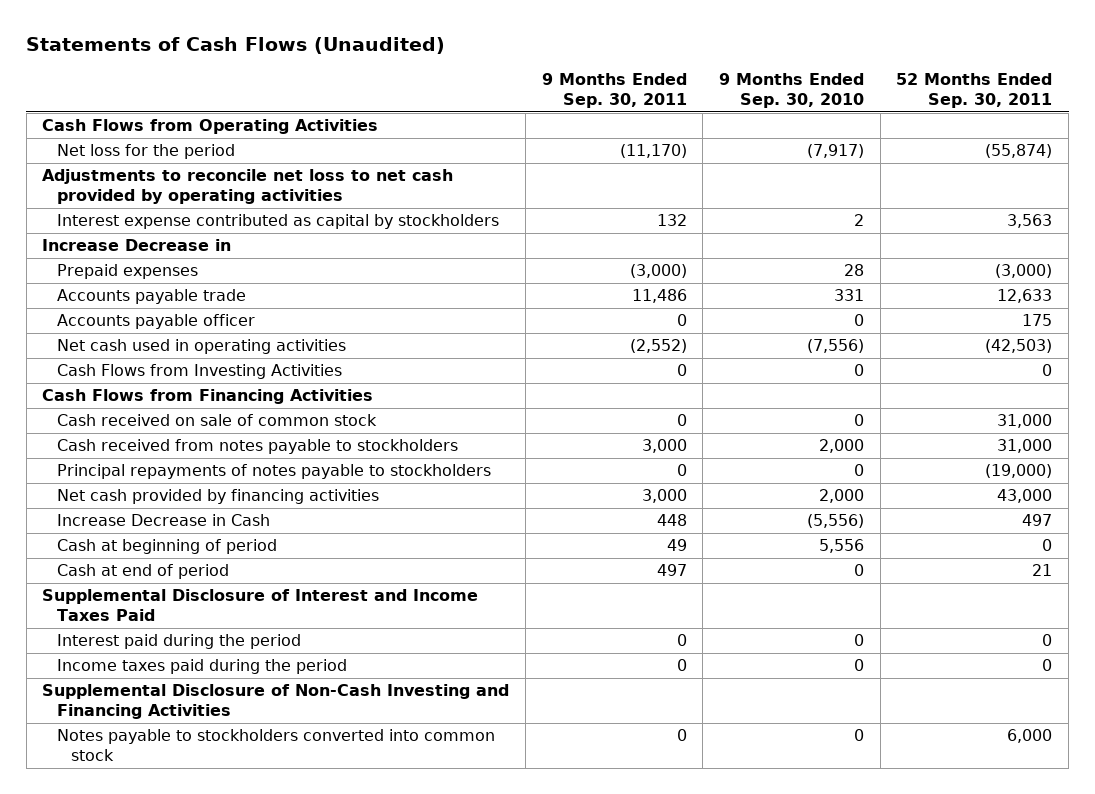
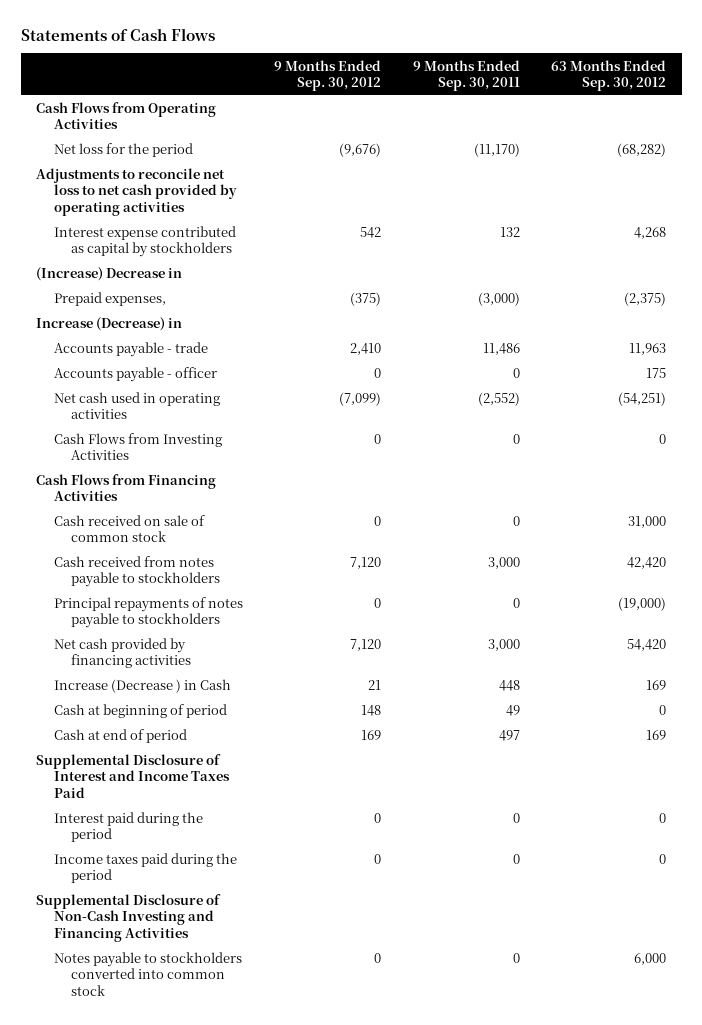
- Statements of Cash Flows (Unaudited)
+ Statements of Cash Flows
- | 9 Months Ended Sep. 30, 2011 | 9 Months Ended Sep. 30, 2010 | 52 Months Ended Sep. 30, 2011
+ | 9 Months Ended Sep. 30, 2012 | 9 Months Ended Sep. 30, 2011 | 63 Months Ended Sep. 30, 2012
- Increase Decrease in
- Prepaid expenses | (3,000) | 28 | (3,000)
- Accounts payable trade | 11,486 | 331 | 12,633
- Accounts payable officer | 0 | 0 | 175
+ (Increase) Decrease in
+ Prepaid expenses, | (375) | (3,000) | (2,375)
+ Increase (Decrease) in
+ Accounts payable - trade | 2,410 | 11,486 | 11,963
+ Accounts payable - officer | 0 | 0 | 175
- Increase Decrease in Cash | 448 | (5,556) | 497
+ Increase (Decrease ) in Cash | 21 | 448 | 169

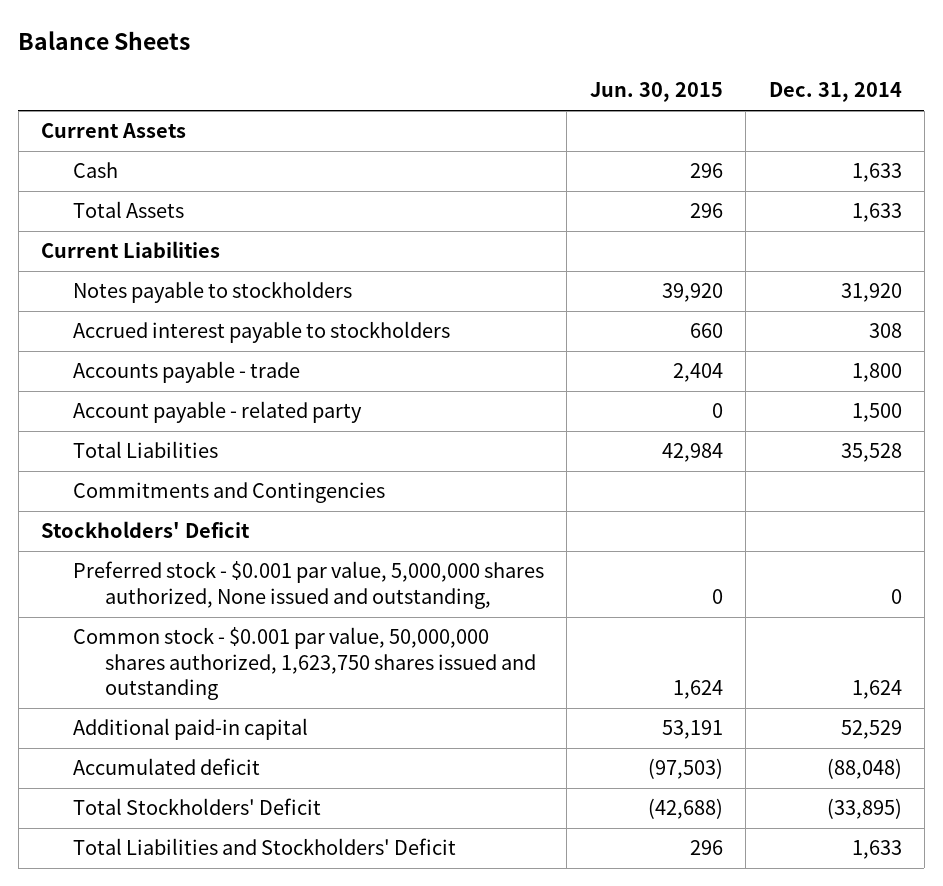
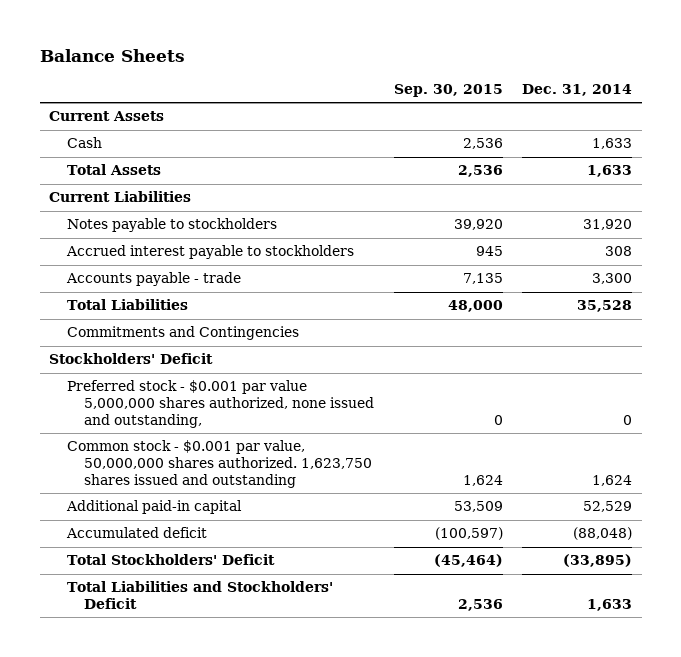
- | Jun. 30, 2015 | Dec. 31, 2014
+ | Sep. 30, 2015 | Dec. 31, 2014
- Accounts payable - trade | 2,404 | 1,800
- Account payable - related party | 0 | 1,500
+ Accounts payable - trade | 7,135 | 3,300
- Preferred stock - $0.001 par value, 5,000,000 shares authorized, None issued and outstanding, | 0 | 0
- Common stock - $0.001 par value, 50,000,000 shares authorized, 1,623,750 shares issued and outstanding | 1,624 | 1,624
+ Preferred stock - $0.001 par value 5,000,000 shares authorized, none issued and outstanding, | 0 | 0
+ Common stock - $0.001 par value, 50,000,000 shares authorized. 1,623,750 shares issued and outstanding | 1,624 | 1,624

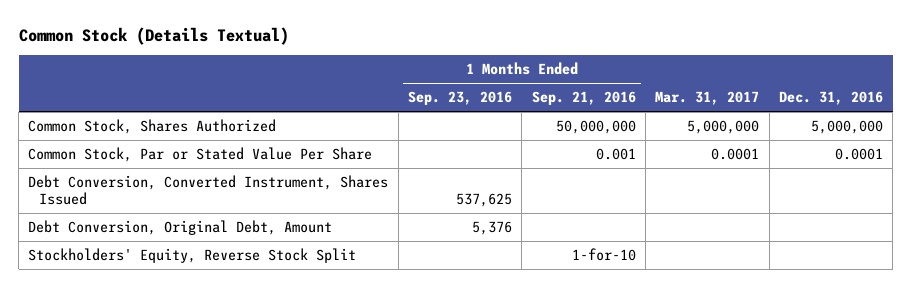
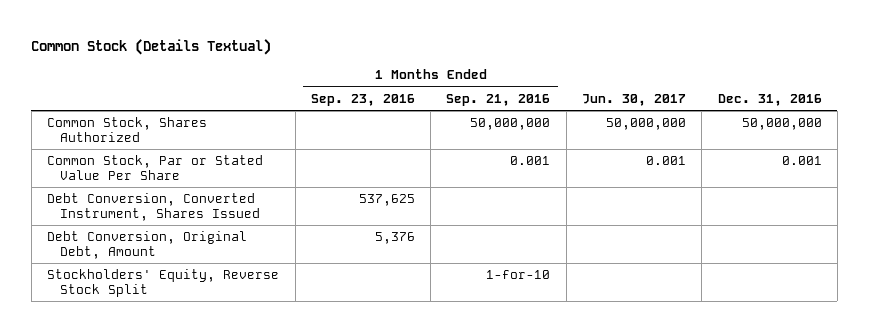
- | 1 Months Ended Sep. 23, 2016 | 1 Months Ended Sep. 21, 2016 | Mar. 31, 2017 | Dec. 31, 2016
+ | 1 Months Ended Sep. 23, 2016 | 1 Months Ended Sep. 21, 2016 | Jun. 30, 2017 | Dec. 31, 2016
- Common Stock, Shares Authorized | | 50,000,000 | 5,000,000 | 5,000,000
- Common Stock, Par or Stated Value Per Share | | 0.001 | 0.0001 | 0.0001
+ Common Stock, Shares Authorized | | 50,000,000 | 50,000,000 | 50,000,000
+ Common Stock, Par or Stated Value Per Share | | 0.001 | 0.001 | 0.001

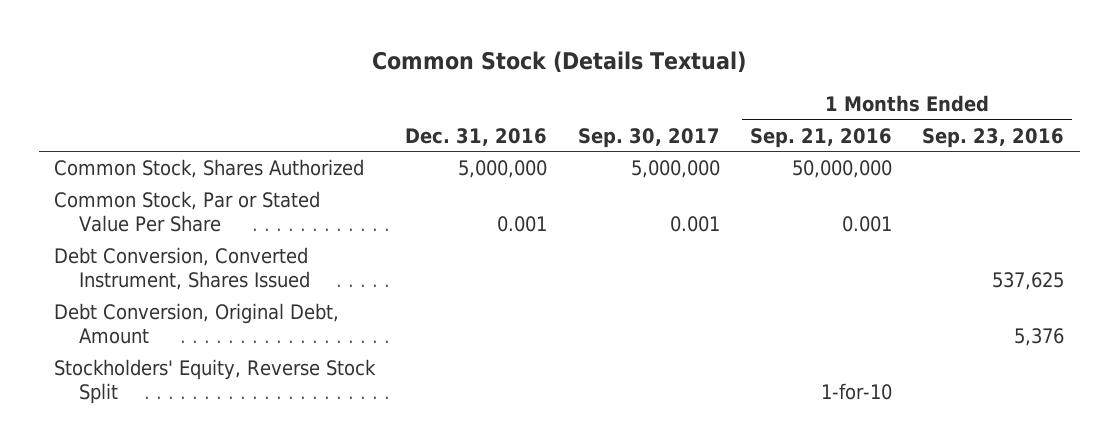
- | 1 Months Ended Sep. 23, 2016 | 1 Months Ended Sep. 21, 2016 | Jun. 30, 2017 | Dec. 31, 2016
+ | Dec. 31, 2016 | Sep. 30, 2017 | 1 Months Ended Sep. 21, 2016 | 1 Months Ended Sep. 23, 2016
- Common Stock, Shares Authorized | | 50,000,000 | 50,000,000 | 50,000,000
+ Common Stock, Shares Authorized | 5,000,000 | 5,000,000 | 50,000,000 |

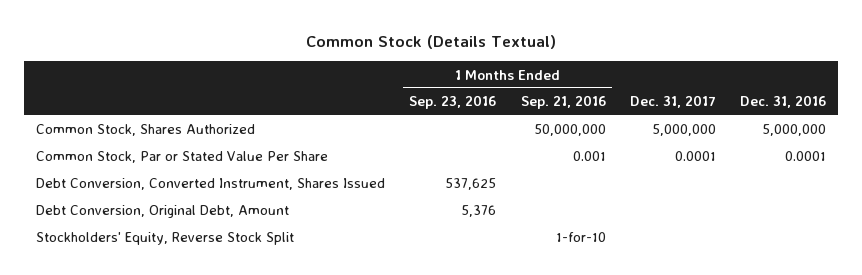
- | Dec. 31, 2016 | Sep. 30, 2017 | 1 Months Ended Sep. 21, 2016 | 1 Months Ended Sep. 23, 2016
+ | 1 Months Ended Sep. 23, 2016 | 1 Months Ended Sep. 21, 2016 | Dec. 31, 2017 | Dec. 31, 2016
- Common Stock, Par or Stated Value Per Share | 0.001 | 0.001 | 0.001 |
+ Common Stock, Par or Stated Value Per Share | | 0.001 | 0.0001 | 0.0001

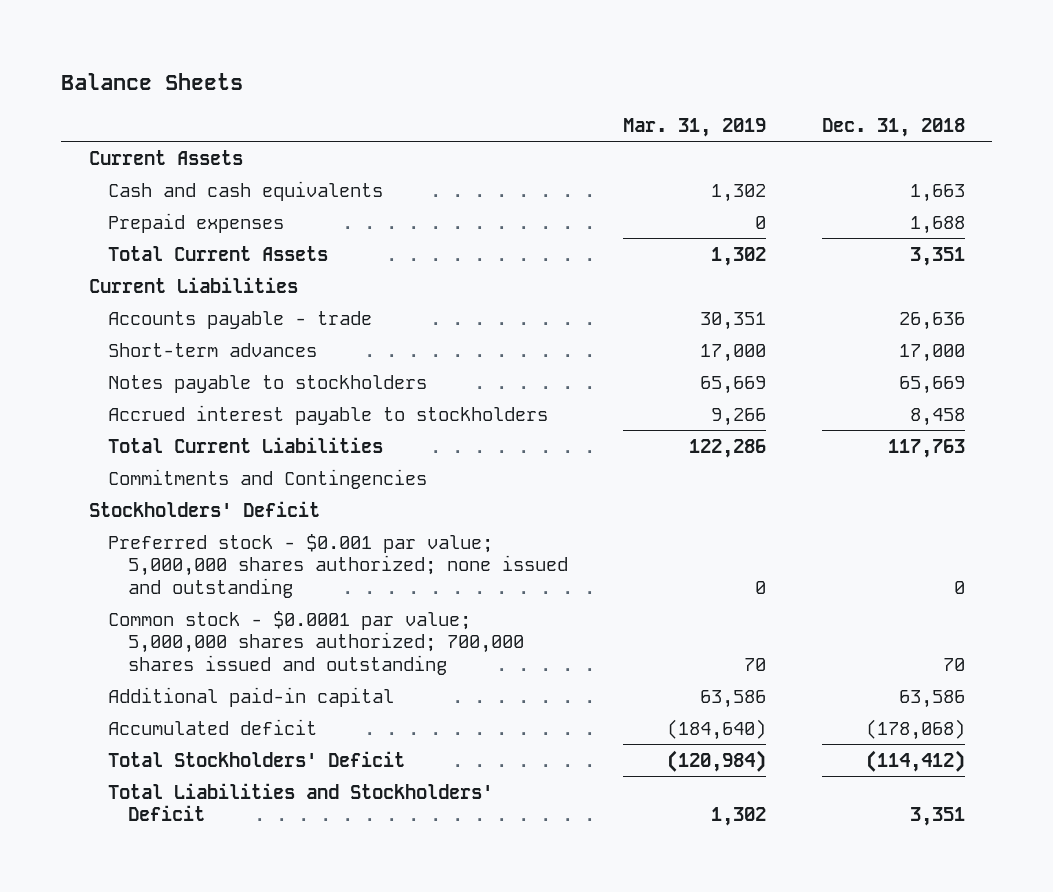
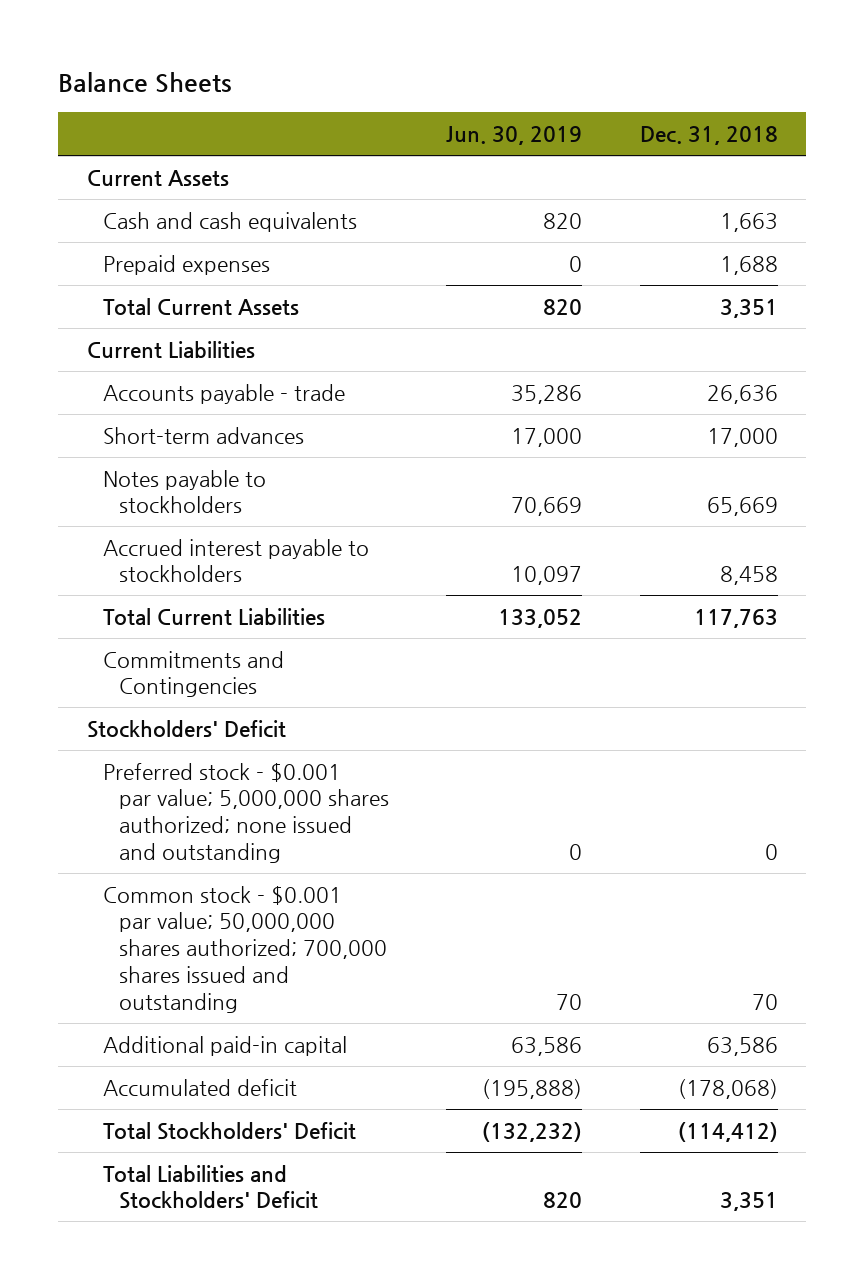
- | Mar. 31, 2019 | Dec. 31, 2018
+ | Jun. 30, 2019 | Dec. 31, 2018
- Common stock - $0.0001 par value; 5,000,000 shares authorized; 700,000 shares issued and outstanding | 70 | 70
+ Common stock - $0.001 par value; 50,000,000 shares authorized; 700,000 shares issued and outstanding | 70 | 70

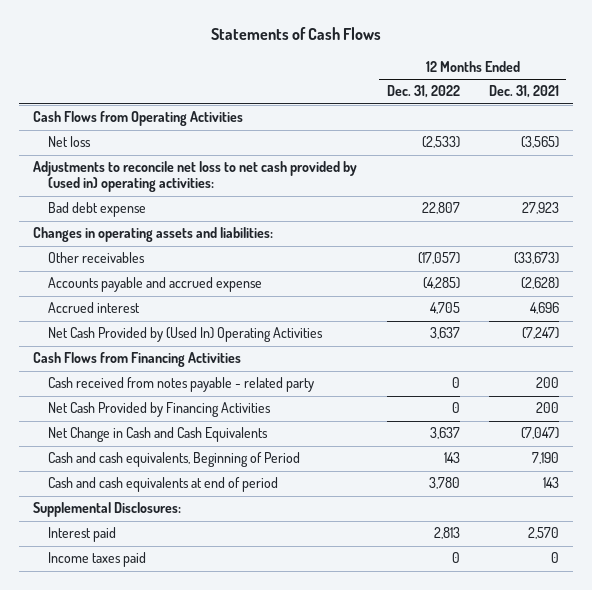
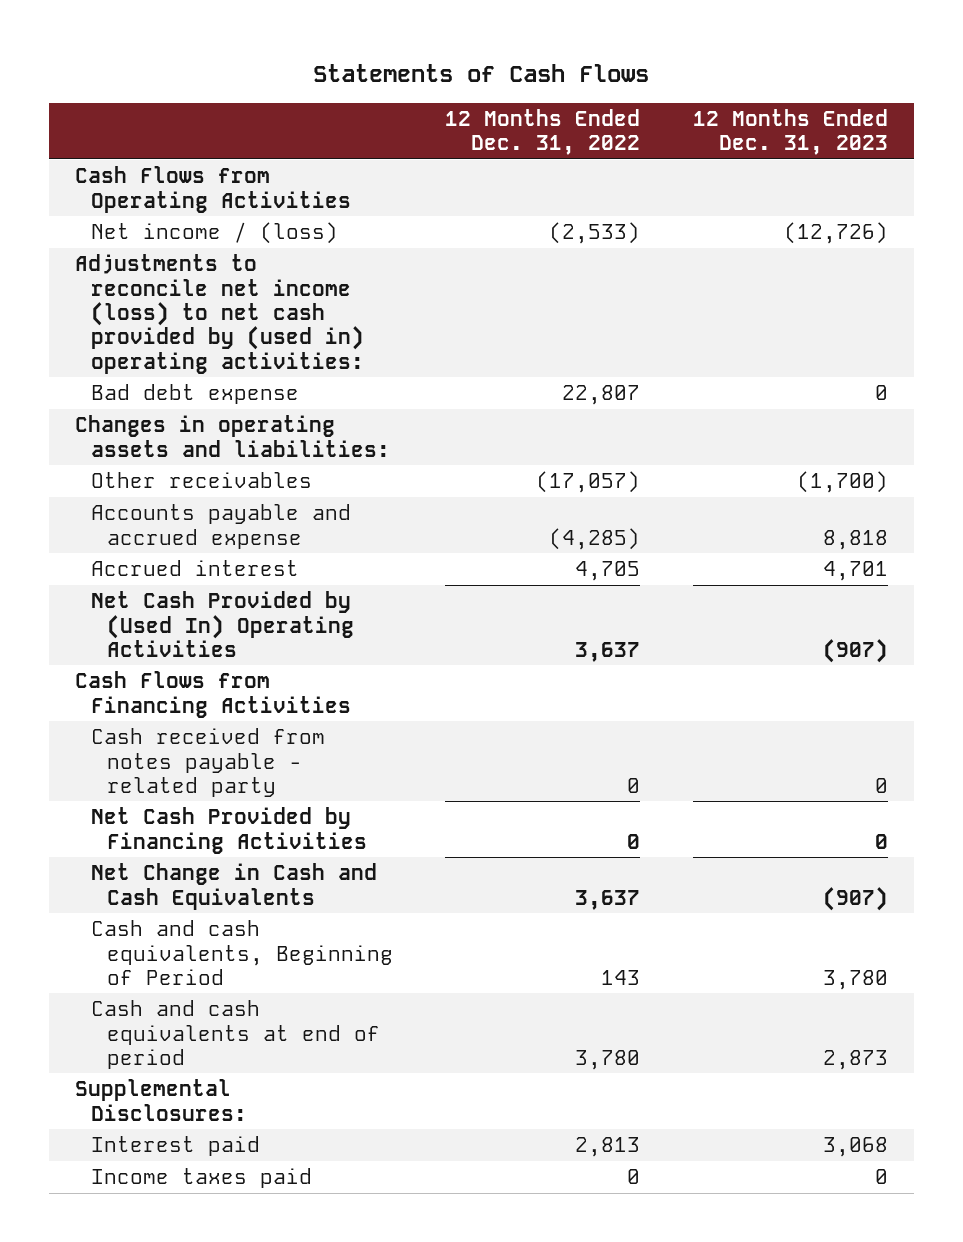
- | 12 Months Ended Dec. 31, 2022 | 12 Months Ended Dec. 31, 2021
+ | 12 Months Ended Dec. 31, 2022 | 12 Months Ended Dec. 31, 2023
- Net loss | (2,533) | (3,565)
- Adjustments to reconcile net loss to net cash provided by (used in) operating activities:
+ Net income / (loss) | (2,533) | (12,726)
+ Adjustments to reconcile net income (loss) to net cash provided by (used in) operating activities:

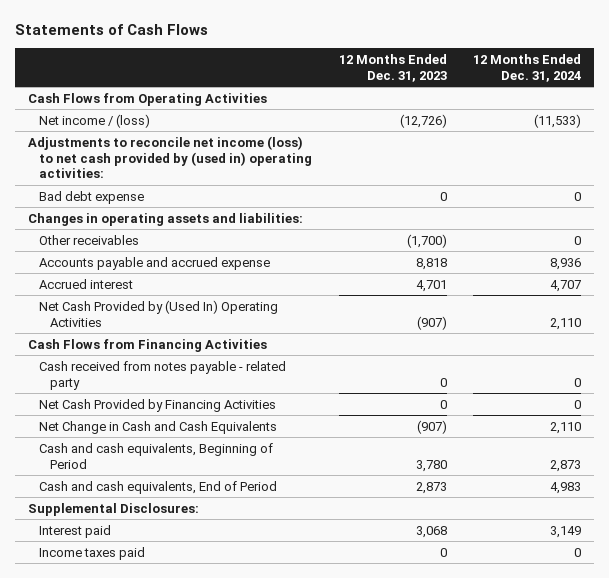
- | 12 Months Ended Dec. 31, 2022 | 12 Months Ended Dec. 31, 2023
+ | 12 Months Ended Dec. 31, 2023 | 12 Months Ended Dec. 31, 2024
- Cash and cash equivalents at end of period | 3,780 | 2,873
+ Cash and cash equivalents, End of Period | 2,873 | 4,983

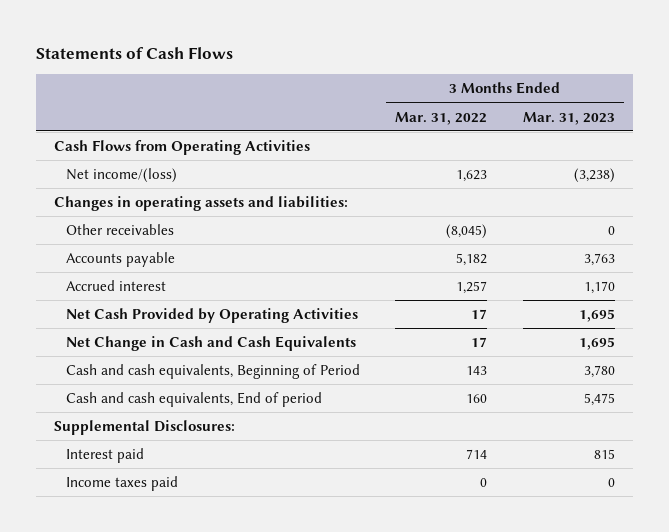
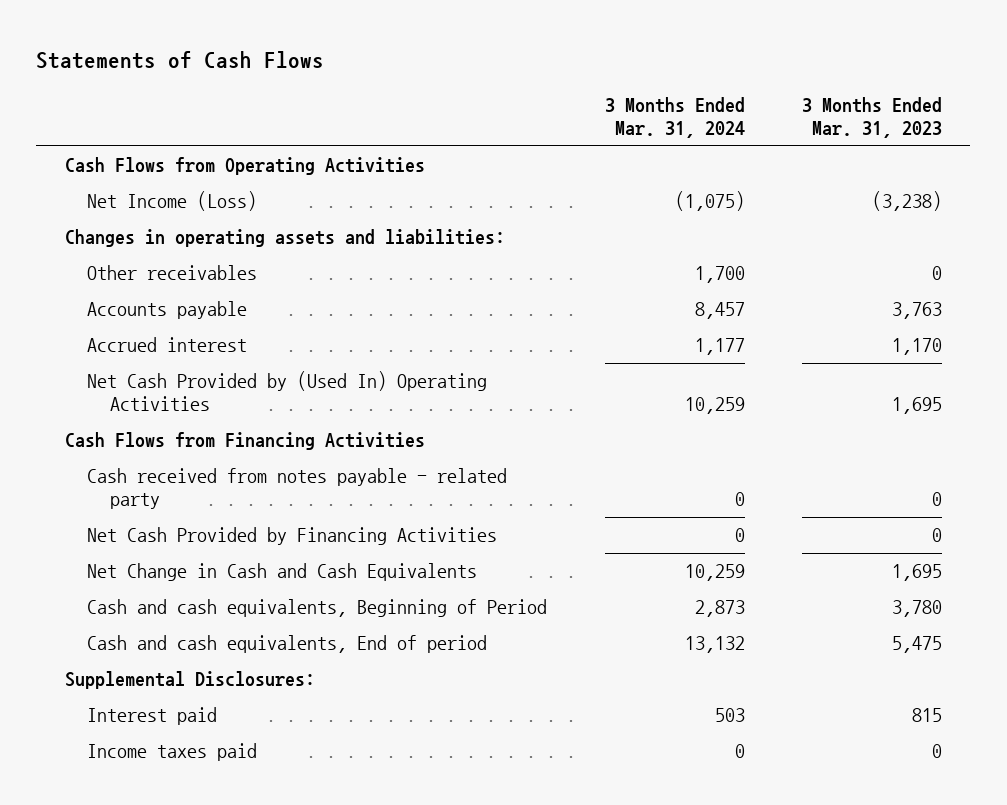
- | 3 Months Ended Mar. 31, 2022 | 3 Months Ended Mar. 31, 2023
+ | 3 Months Ended Mar. 31, 2024 | 3 Months Ended Mar. 31, 2023
- Net income/(loss) | 1,623 | (3,238)
+ Net Income (Loss) | (1,075) | (3,238)
- Net Cash Provided by Operating Activities | 17 | 1,695
+ Net Cash Provided by (Used In) Operating Activities | 10,259 | 1,695
+ Cash Flows from Financing Activities
+ Cash received from notes payable - related party | 0 | 0
+ Net Cash Provided by Financing Activities | 0 | 0

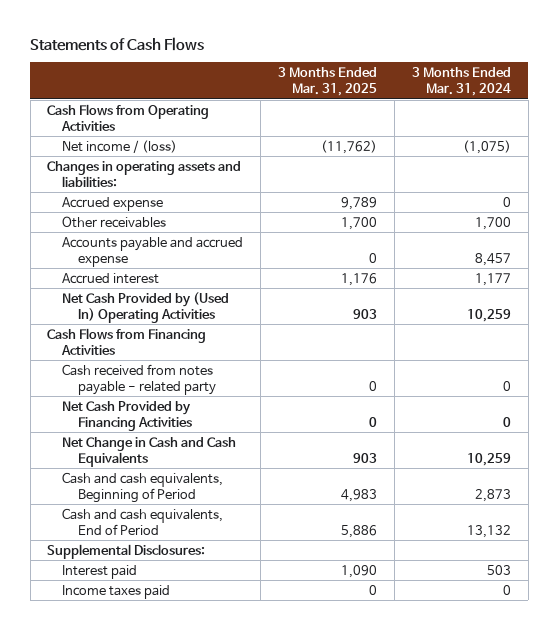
- | 3 Months Ended Mar. 31, 2024 | 3 Months Ended Mar. 31, 2023
+ | 3 Months Ended Mar. 31, 2025 | 3 Months Ended Mar. 31, 2024
- Net Income (Loss) | (1,075) | (3,238)
+ Net income / (loss) | (11,762) | (1,075)
+ Accrued expense | 9,789 | 0
- Accounts payable | 8,457 | 3,763
+ Accounts payable and accrued expense | 0 | 8,457
- Cash and cash equivalents, End of period | 13,132 | 5,475
+ Cash and cash equivalents, End of Period | 5,886 | 13,132

